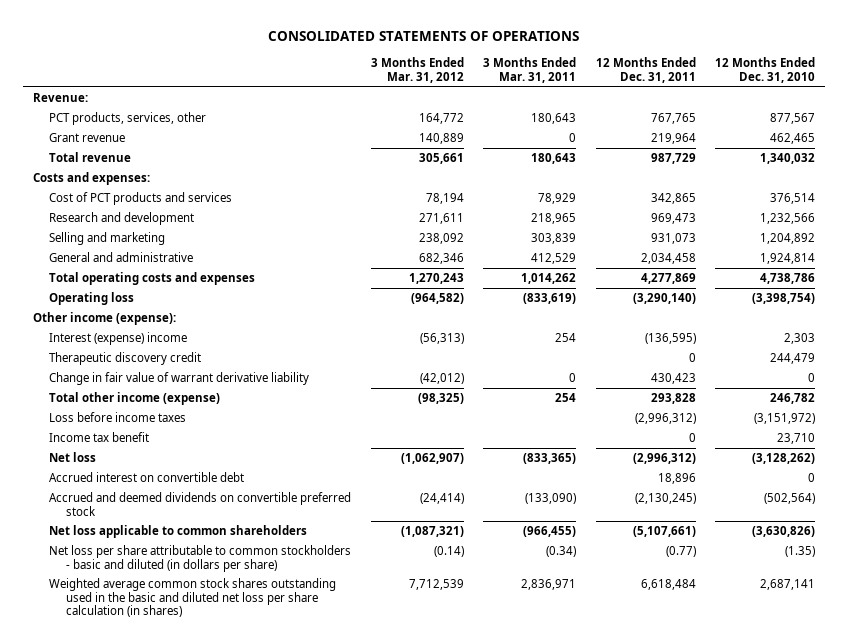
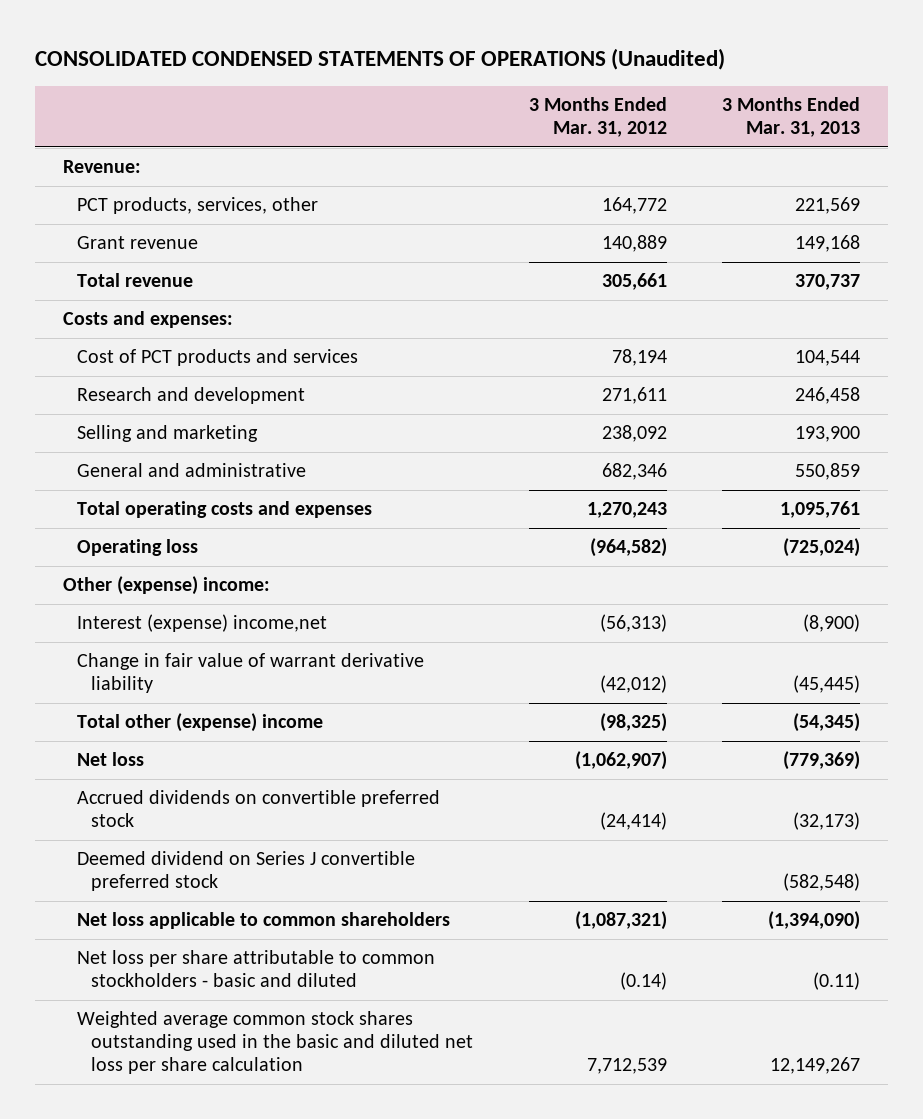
- CONSOLIDATED STATEMENTS OF OPERATIONS
+ CONSOLIDATED CONDENSED STATEMENTS OF OPERATIONS (Unaudited)
- | 3 Months Ended Mar. 31, 2012 | 3 Months Ended Mar. 31, 2011 | 12 Months Ended Dec. 31, 2011 | 12 Months Ended Dec. 31, 2010
+ | 3 Months Ended Mar. 31, 2012 | 3 Months Ended Mar. 31, 2013
- Other income (expense):
- Interest (expense) income | (56,313) | 254 | (136,595) | 2,303
- Therapeutic discovery credit | | | 0 | 244,479
+ Other (expense) income:
+ Interest (expense) income,net | (56,313) | (8,900)
- Total other income (expense) | (98,325) | 254 | 293,828 | 246,782
- Loss before income taxes | | | (2,996,312) | (3,151,972)
- Income tax benefit | | | 0 | 23,710
+ Total other (expense) income | (98,325) | (54,345)
- Accrued interest on convertible debt | | | 18,896 | 0
- Accrued and deemed dividends on convertible preferred stock | (24,414) | (133,090) | (2,130,245) | (502,564)
+ Accrued dividends on convertible preferred stock | (24,414) | (32,173)
+ Deemed dividend on Series J convertible preferred stock | | (582,548)
- Net loss per share attributable to common stockholders - basic and diluted (in dollars per share) | (0.14) | (0.34) | (0.77) | (1.35)
- Weighted average common stock shares outstanding used in the basic and diluted net loss per share calculation (in shares) | 7,712,539 | 2,836,971 | 6,618,484 | 2,687,141
+ Net loss per share attributable to common stockholders - basic and diluted | (0.14) | (0.11)
+ Weighted average common stock shares outstanding used in the basic and diluted net loss per share calculation | 7,712,539 | 12,149,267

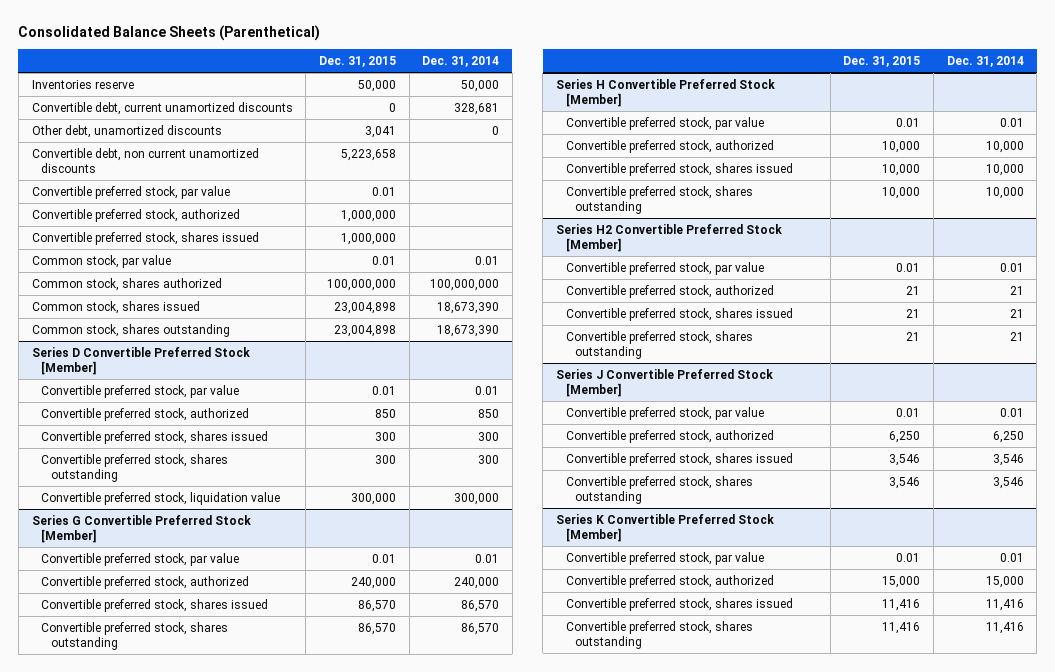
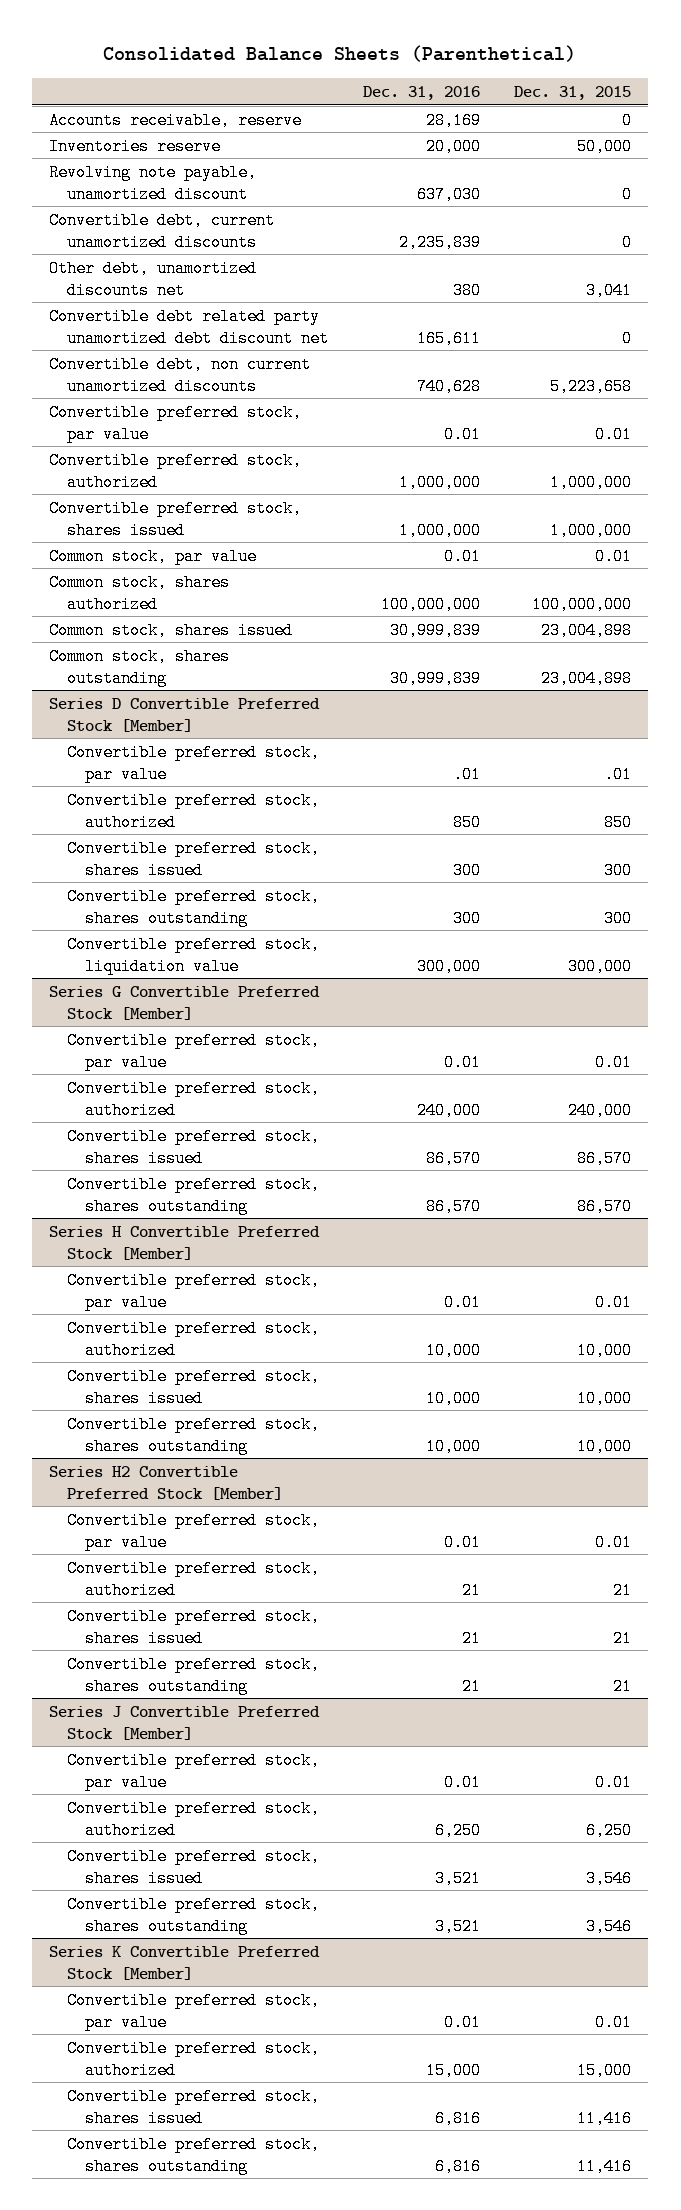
- | Dec. 31, 2015 | Dec. 31, 2014
+ | Dec. 31, 2016 | Dec. 31, 2015
+ Accounts receivable, reserve | 28,169 | 0
+ Revolving note payable, unamortized discount | 637,030 | 0
- Other debt, unamortized discounts | 3,041 | 0
+ Other debt, unamortized discounts net | 380 | 3,041
+ Convertible debt related party unamortized debt discount net | 165,611 | 0
@ Series D Convertible Preferred Stock [Member]
- Convertible preferred stock, par value | 0.01 | 0.01
+ Convertible preferred stock, par value | .01 | .01

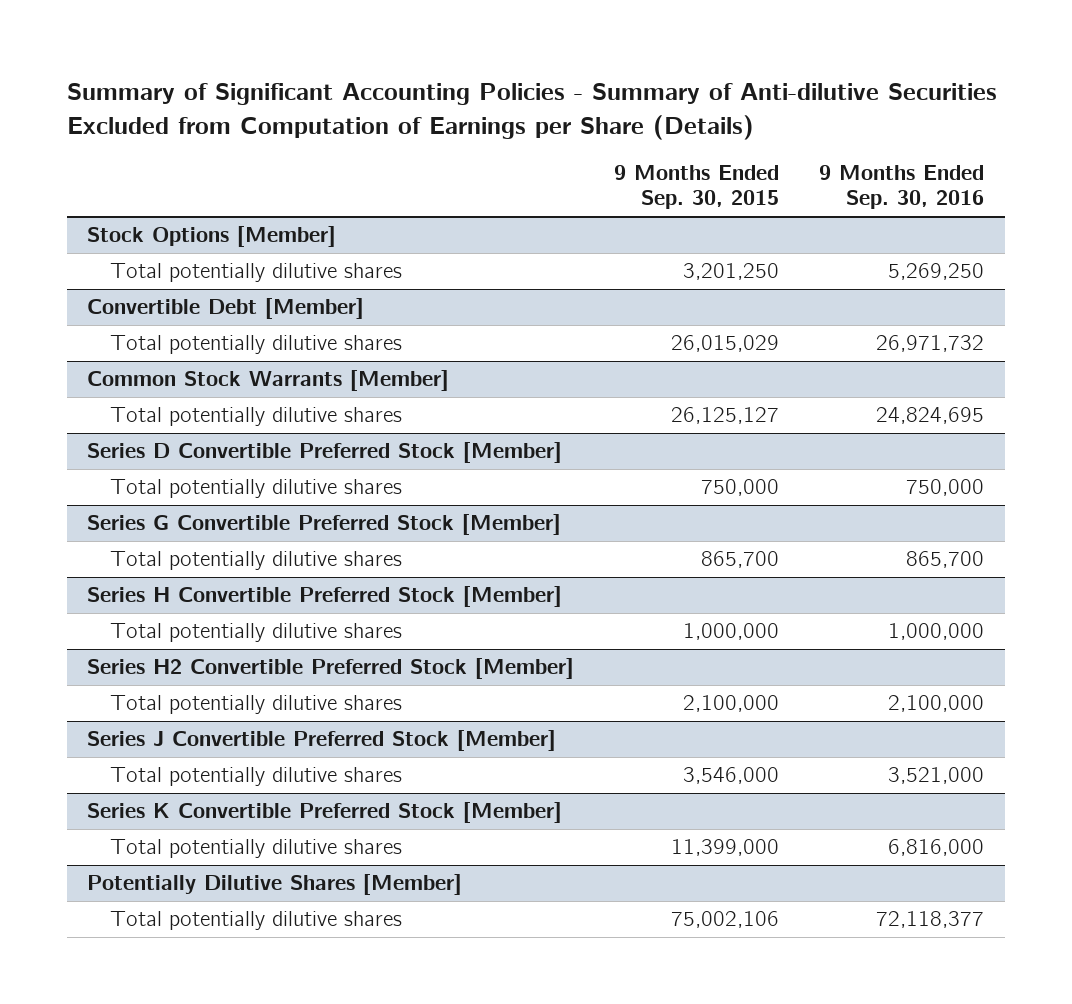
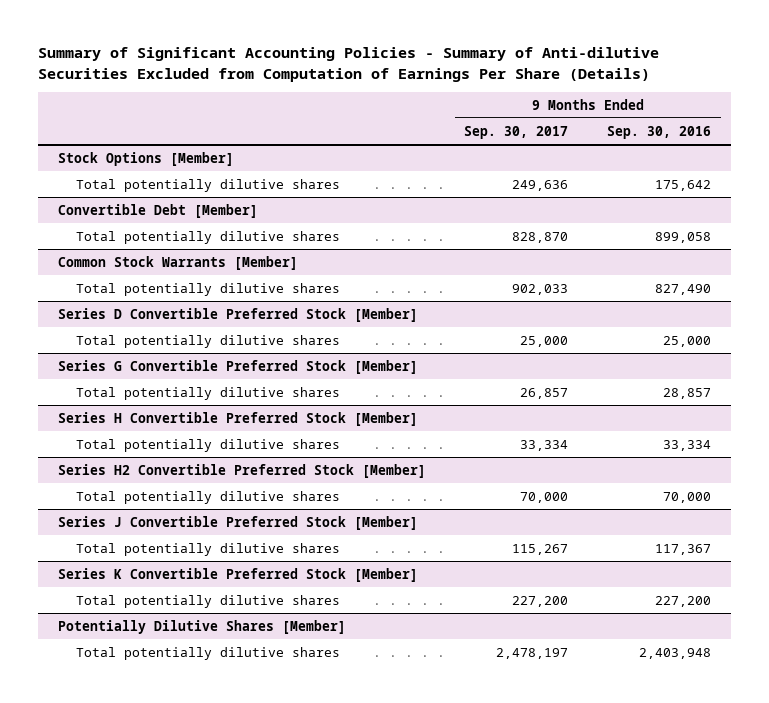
- Summary of Significant Accounting Policies - Summary of Anti-dilutive Securities Excluded from Computation of Earnings per Share (Details)
+ Summary of Significant Accounting Policies - Summary of Anti-dilutive Securities Excluded from Computation of Earnings Per Share (Details)
- | 9 Months Ended Sep. 30, 2015 | 9 Months Ended Sep. 30, 2016
+ | 9 Months Ended Sep. 30, 2017 | 9 Months Ended Sep. 30, 2016
@ Stock Options [Member]
- Total potentially dilutive shares | 3,201,250 | 5,269,250
+ Total potentially dilutive shares | 249,636 | 175,642
@ Convertible Debt [Member]
- Total potentially dilutive shares | 26,015,029 | 26,971,732
+ Total potentially dilutive shares | 828,870 | 899,058
@ Common Stock Warrants [Member]
- Total potentially dilutive shares | 26,125,127 | 24,824,695
+ Total potentially dilutive shares | 902,033 | 827,490
@ Series D Convertible Preferred Stock [Member]
- Total potentially dilutive shares | 750,000 | 750,000
+ Total potentially dilutive shares | 25,000 | 25,000
@ Series G Convertible Preferred Stock [Member]
- Total potentially dilutive shares | 865,700 | 865,700
+ Total potentially dilutive shares | 26,857 | 28,857
@ Series H Convertible Preferred Stock [Member]
- Total potentially dilutive shares | 1,000,000 | 1,000,000
+ Total potentially dilutive shares | 33,334 | 33,334
@ Series H2 Convertible Preferred Stock [Member]
- Total potentially dilutive shares | 2,100,000 | 2,100,000
+ Total potentially dilutive shares | 70,000 | 70,000
@ Series J Convertible Preferred Stock [Member]
- Total potentially dilutive shares | 3,546,000 | 3,521,000
+ Total potentially dilutive shares | 115,267 | 117,367
@ Series K Convertible Preferred Stock [Member]
- Total potentially dilutive shares | 11,399,000 | 6,816,000
+ Total potentially dilutive shares | 227,200 | 227,200
@ Potentially Dilutive Shares [Member]
- Total potentially dilutive shares | 75,002,106 | 72,118,377
+ Total potentially dilutive shares | 2,478,197 | 2,403,948

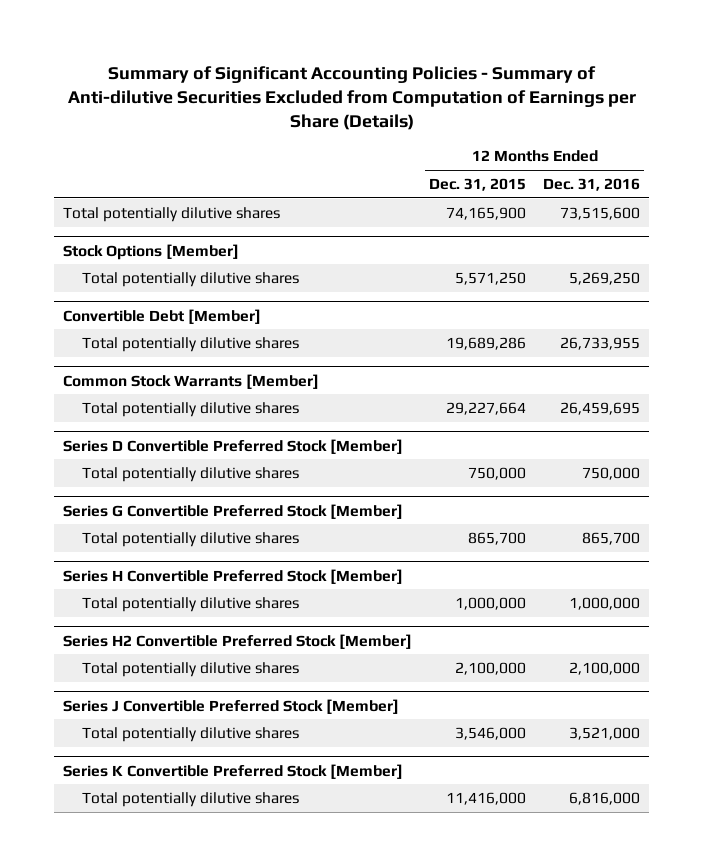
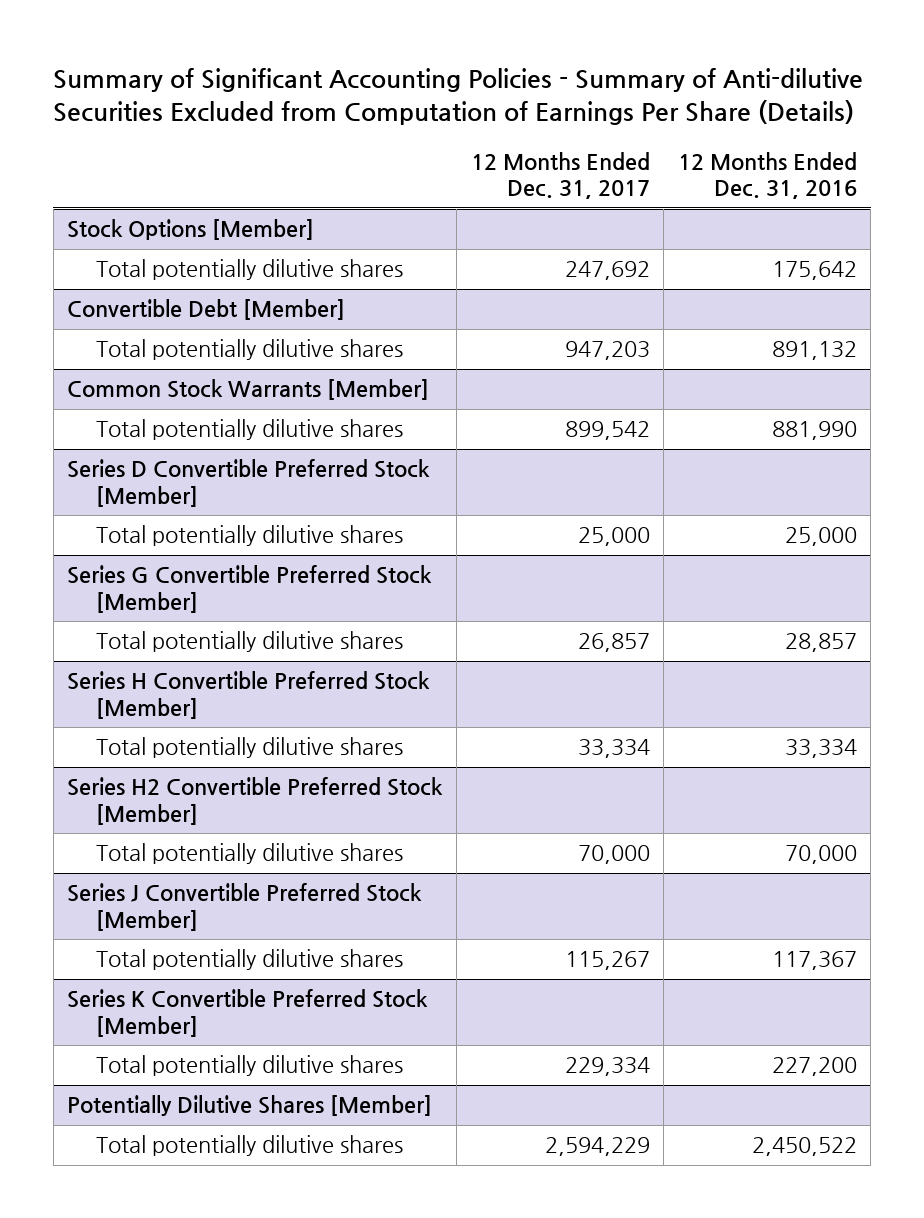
- Summary of Significant Accounting Policies - Summary of Anti-dilutive Securities Excluded from Computation of Earnings per Share (Details)
+ Summary of Significant Accounting Policies - Summary of Anti-dilutive Securities Excluded from Computation of Earnings Per Share (Details)
- | 12 Months Ended Dec. 31, 2015 | 12 Months Ended Dec. 31, 2016
+ | 12 Months Ended Dec. 31, 2017 | 12 Months Ended Dec. 31, 2016
- Total potentially dilutive shares | 74,165,900 | 73,515,600
@ Stock Options [Member]
- Total potentially dilutive shares | 5,571,250 | 5,269,250
+ Total potentially dilutive shares | 247,692 | 175,642
@ Convertible Debt [Member]
- Total potentially dilutive shares | 19,689,286 | 26,733,955
+ Total potentially dilutive shares | 947,203 | 891,132
@ Common Stock Warrants [Member]
- Total potentially dilutive shares | 29,227,664 | 26,459,695
+ Total potentially dilutive shares | 899,542 | 881,990
@ Series D Convertible Preferred Stock [Member]
- Total potentially dilutive shares | 750,000 | 750,000
+ Total potentially dilutive shares | 25,000 | 25,000
@ Series G Convertible Preferred Stock [Member]
- Total potentially dilutive shares | 865,700 | 865,700
+ Total potentially dilutive shares | 26,857 | 28,857
@ Series H Convertible Preferred Stock [Member]
- Total potentially dilutive shares | 1,000,000 | 1,000,000
+ Total potentially dilutive shares | 33,334 | 33,334
@ Series H2 Convertible Preferred Stock [Member]
- Total potentially dilutive shares | 2,100,000 | 2,100,000
+ Total potentially dilutive shares | 70,000 | 70,000
@ Series J Convertible Preferred Stock [Member]
- Total potentially dilutive shares | 3,546,000 | 3,521,000
+ Total potentially dilutive shares | 115,267 | 117,367
@ Series K Convertible Preferred Stock [Member]
- Total potentially dilutive shares | 11,416,000 | 6,816,000
+ Total potentially dilutive shares | 229,334 | 227,200
+ Potentially Dilutive Shares [Member]
+ Total potentially dilutive shares | 2,594,229 | 2,450,522

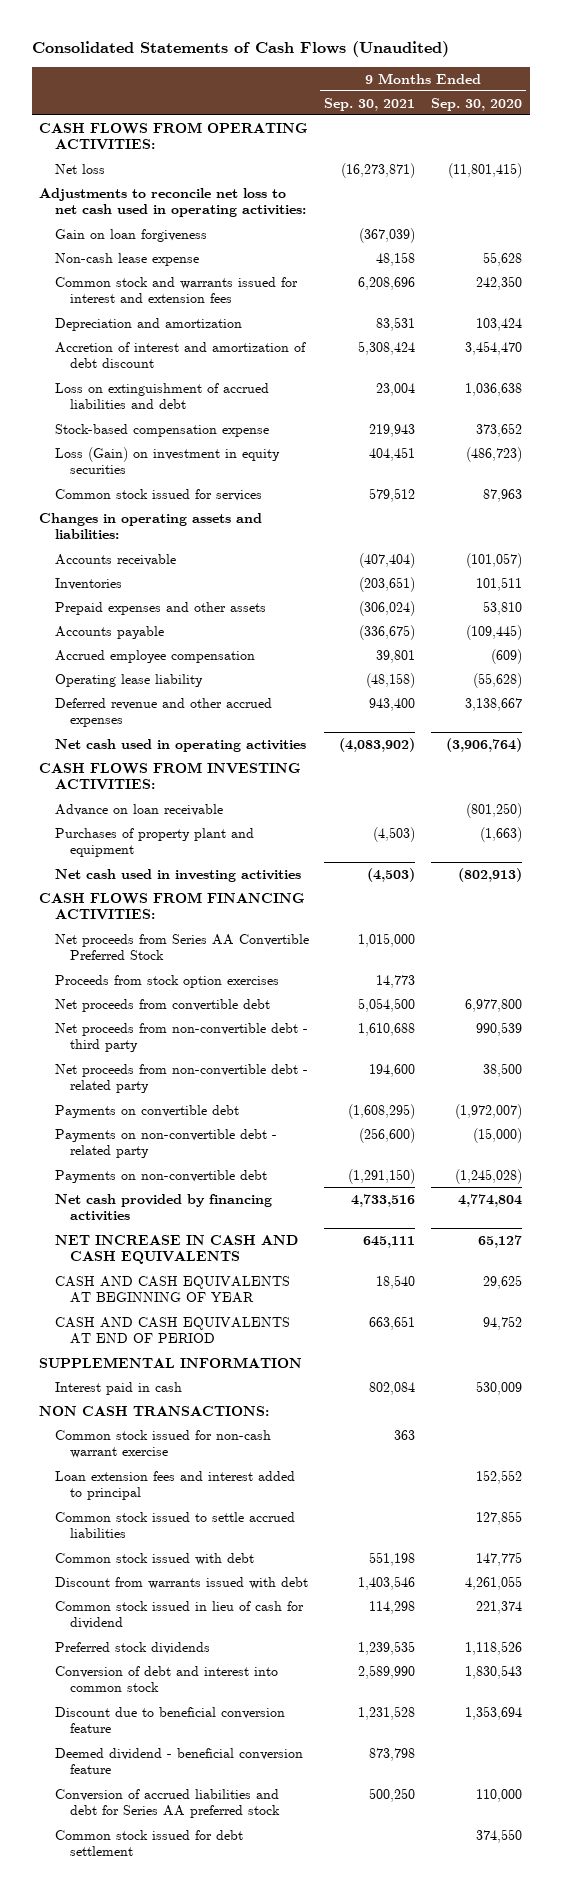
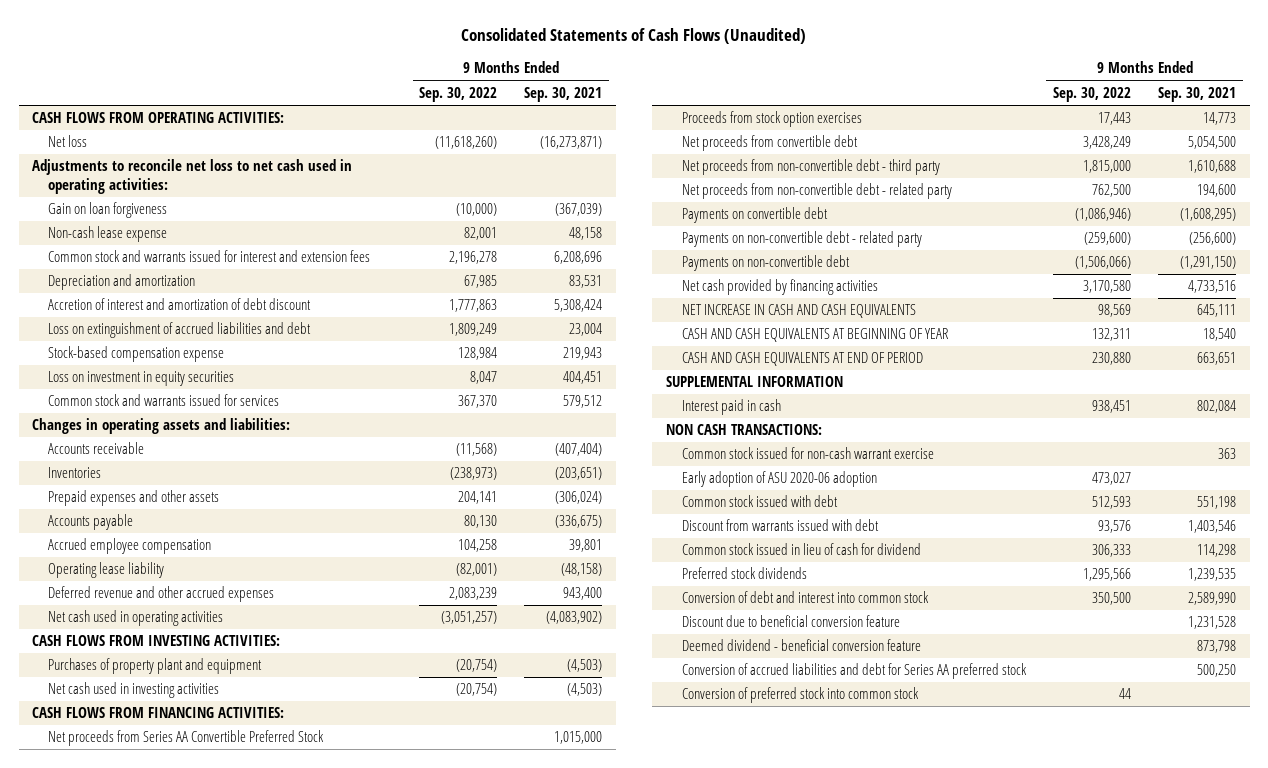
- | 9 Months Ended Sep. 30, 2021 | 9 Months Ended Sep. 30, 2020
+ | 9 Months Ended Sep. 30, 2022 | 9 Months Ended Sep. 30, 2021
- Loss (Gain) on investment in equity securities | 404,451 | (486,723)
- Common stock issued for services | 579,512 | 87,963
+ Loss on investment in equity securities | 8,047 | 404,451
+ Common stock and warrants issued for services | 367,370 | 579,512
- Advance on loan receivable | | (801,250)
- Loan extension fees and interest added to principal | | 152,552
- Common stock issued to settle accrued liabilities | | 127,855
+ Early adoption of ASU 2020-06 adoption | 473,027 |
- Common stock issued for debt settlement | | 374,550
+ Conversion of preferred stock into common stock | 44 |

